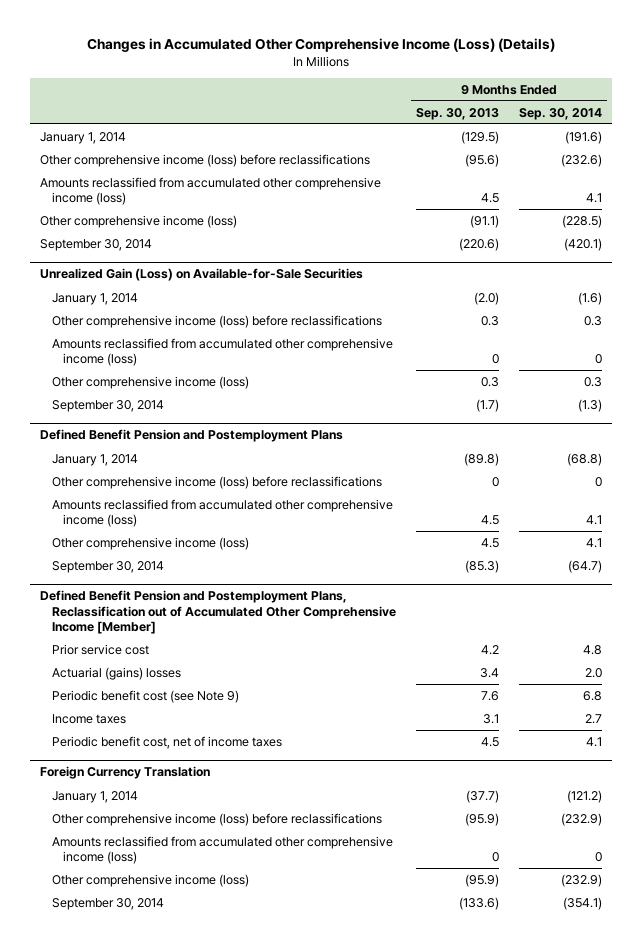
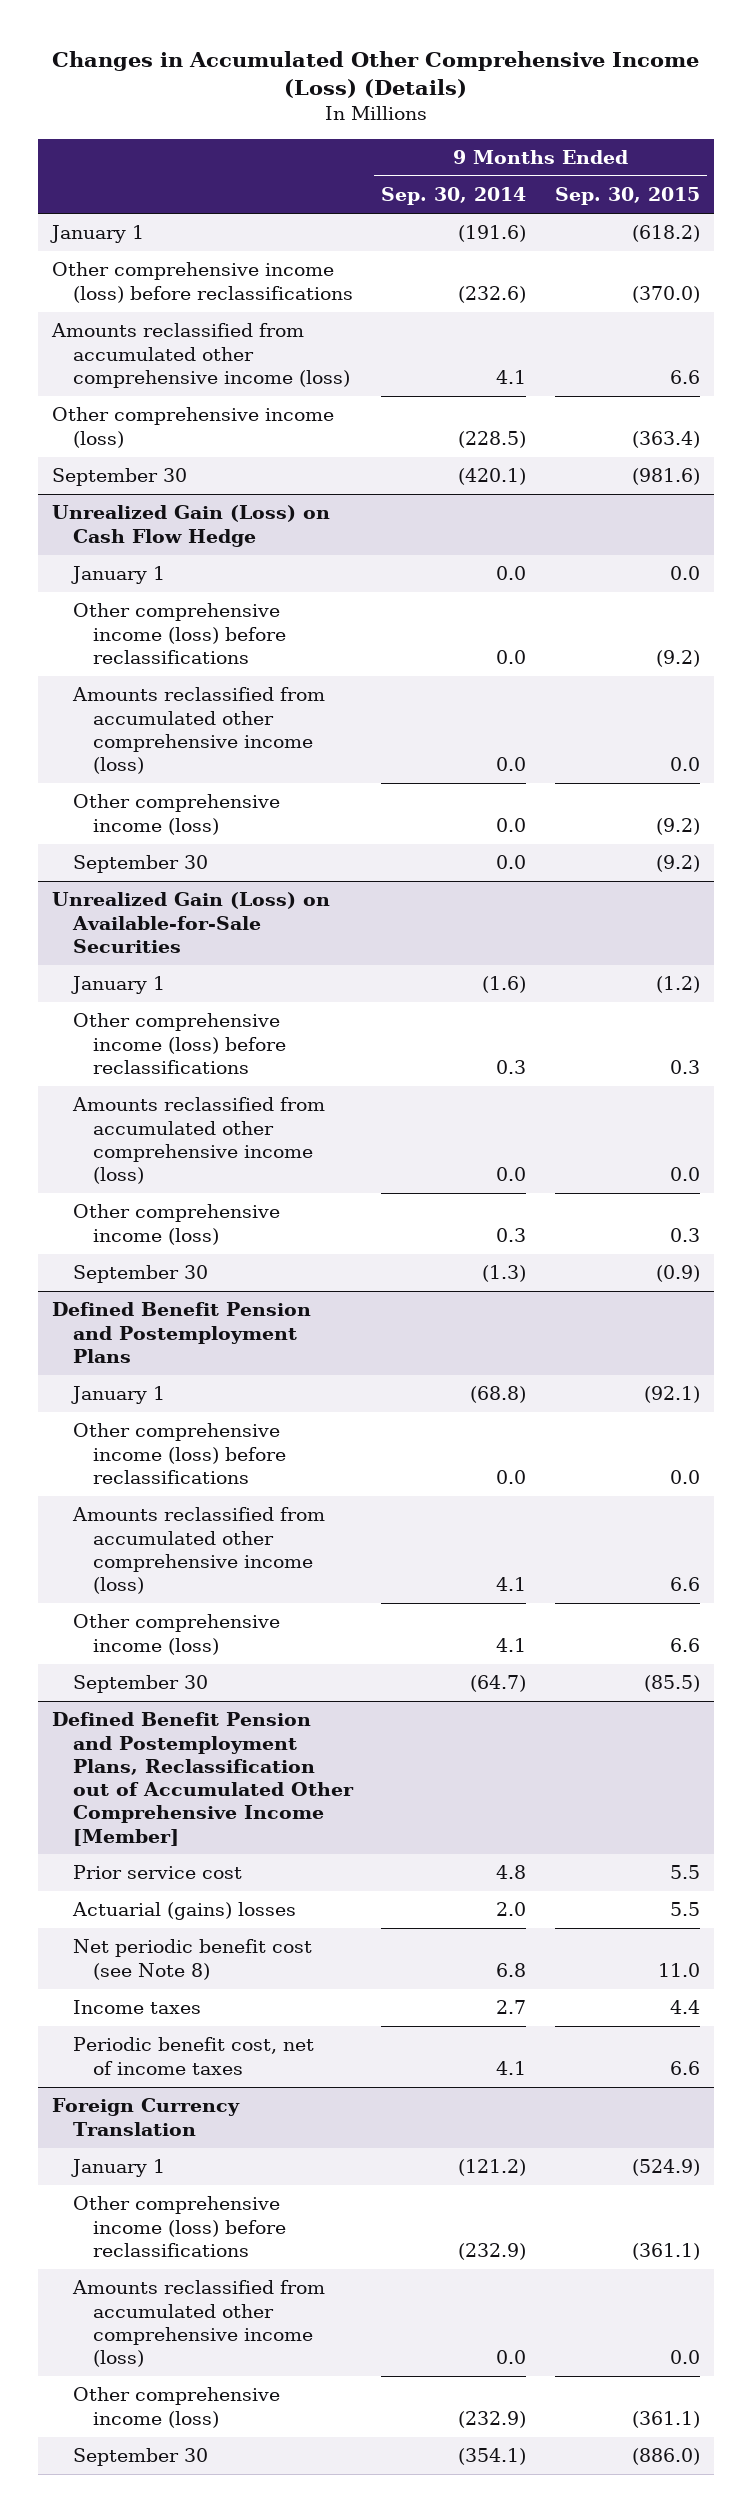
- | 9 Months Ended Sep. 30, 2013 | 9 Months Ended Sep. 30, 2014
+ | 9 Months Ended Sep. 30, 2014 | 9 Months Ended Sep. 30, 2015
- January 1, 2014 | (129.5) | (191.6)
+ January 1 | (191.6) | (618.2)
- September 30, 2014 | (220.6) | (420.1)
+ September 30 | (420.1) | (981.6)
+ Unrealized Gain (Loss) on Cash Flow Hedge
+ January 1 | 0.0 | 0.0
+ Other comprehensive income (loss) before reclassifications | 0.0 | (9.2)
+ Amounts reclassified from accumulated other comprehensive income (loss) | 0.0 | 0.0
+ Other comprehensive income (loss) | 0.0 | (9.2)
+ September 30 | 0.0 | (9.2)
@ Unrealized Gain (Loss) on Available-for-Sale Securities
- January 1, 2014 | (2.0) | (1.6)
+ January 1 | (1.6) | (1.2)
- Amounts reclassified from accumulated other comprehensive income (loss) | 0 | 0
+ Amounts reclassified from accumulated other comprehensive income (loss) | 0.0 | 0.0
- September 30, 2014 | (1.7) | (1.3)
+ September 30 | (1.3) | (0.9)
@ Defined Benefit Pension and Postemployment Plans
- January 1, 2014 | (89.8) | (68.8)
- Other comprehensive income (loss) before reclassifications | 0 | 0
+ January 1 | (68.8) | (92.1)
+ Other comprehensive income (loss) before reclassifications | 0.0 | 0.0
- September 30, 2014 | (85.3) | (64.7)
+ September 30 | (64.7) | (85.5)
@ Defined Benefit Pension and Postemployment Plans, Reclassification out of Accumulated Other Comprehensive Income [Member]
- Periodic benefit cost (see Note 9) | 7.6 | 6.8
+ Net periodic benefit cost (see Note 8) | 6.8 | 11.0
@ Foreign Currency Translation
- January 1, 2014 | (37.7) | (121.2)
+ January 1 | (121.2) | (524.9)
- Amounts reclassified from accumulated other comprehensive income (loss) | 0 | 0
+ Amounts reclassified from accumulated other comprehensive income (loss) | 0.0 | 0.0
- September 30, 2014 | (133.6) | (354.1)
+ September 30 | (354.1) | (886.0)

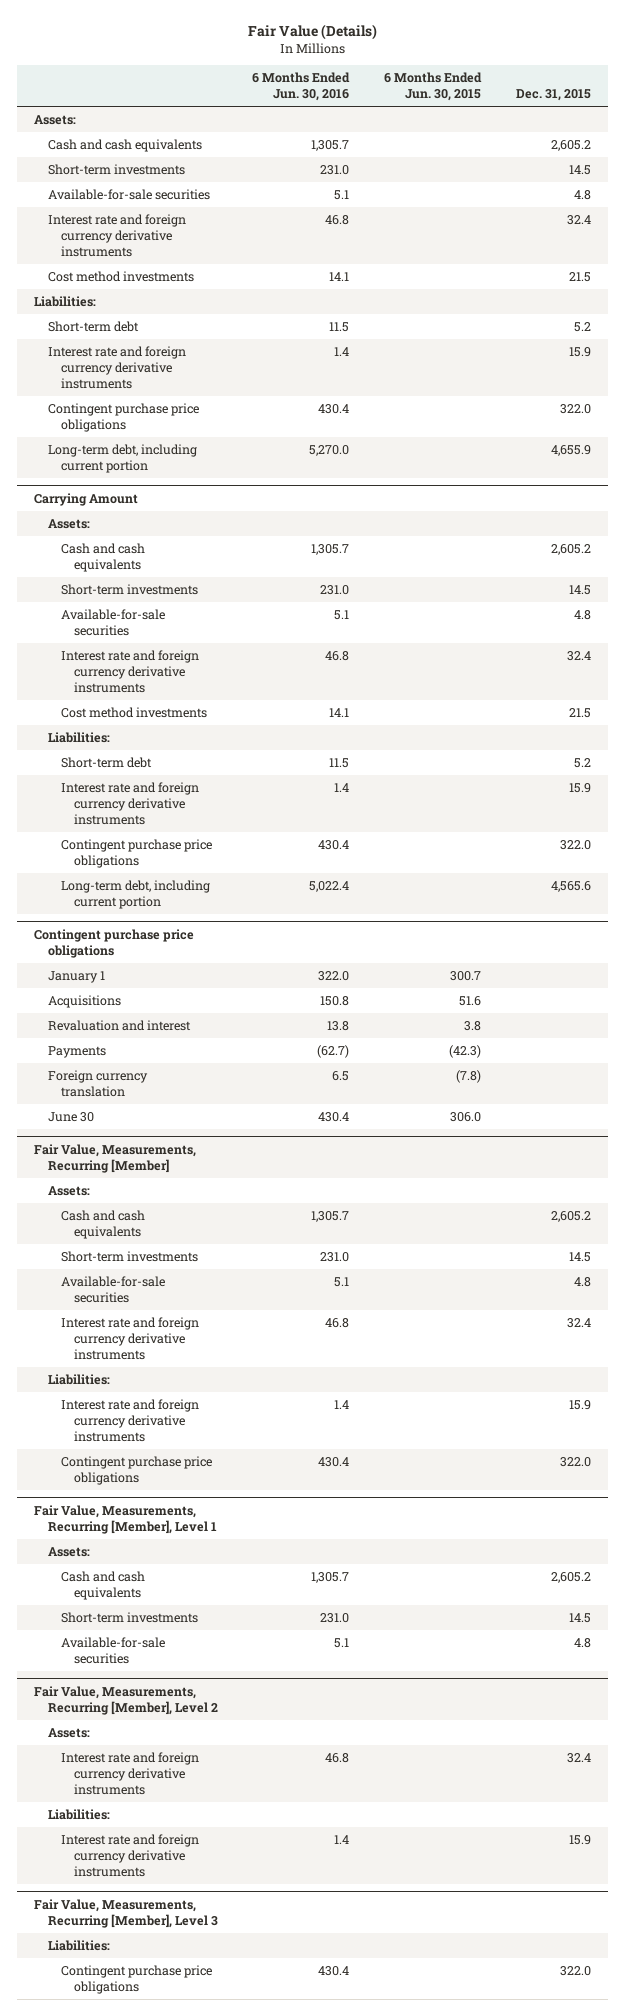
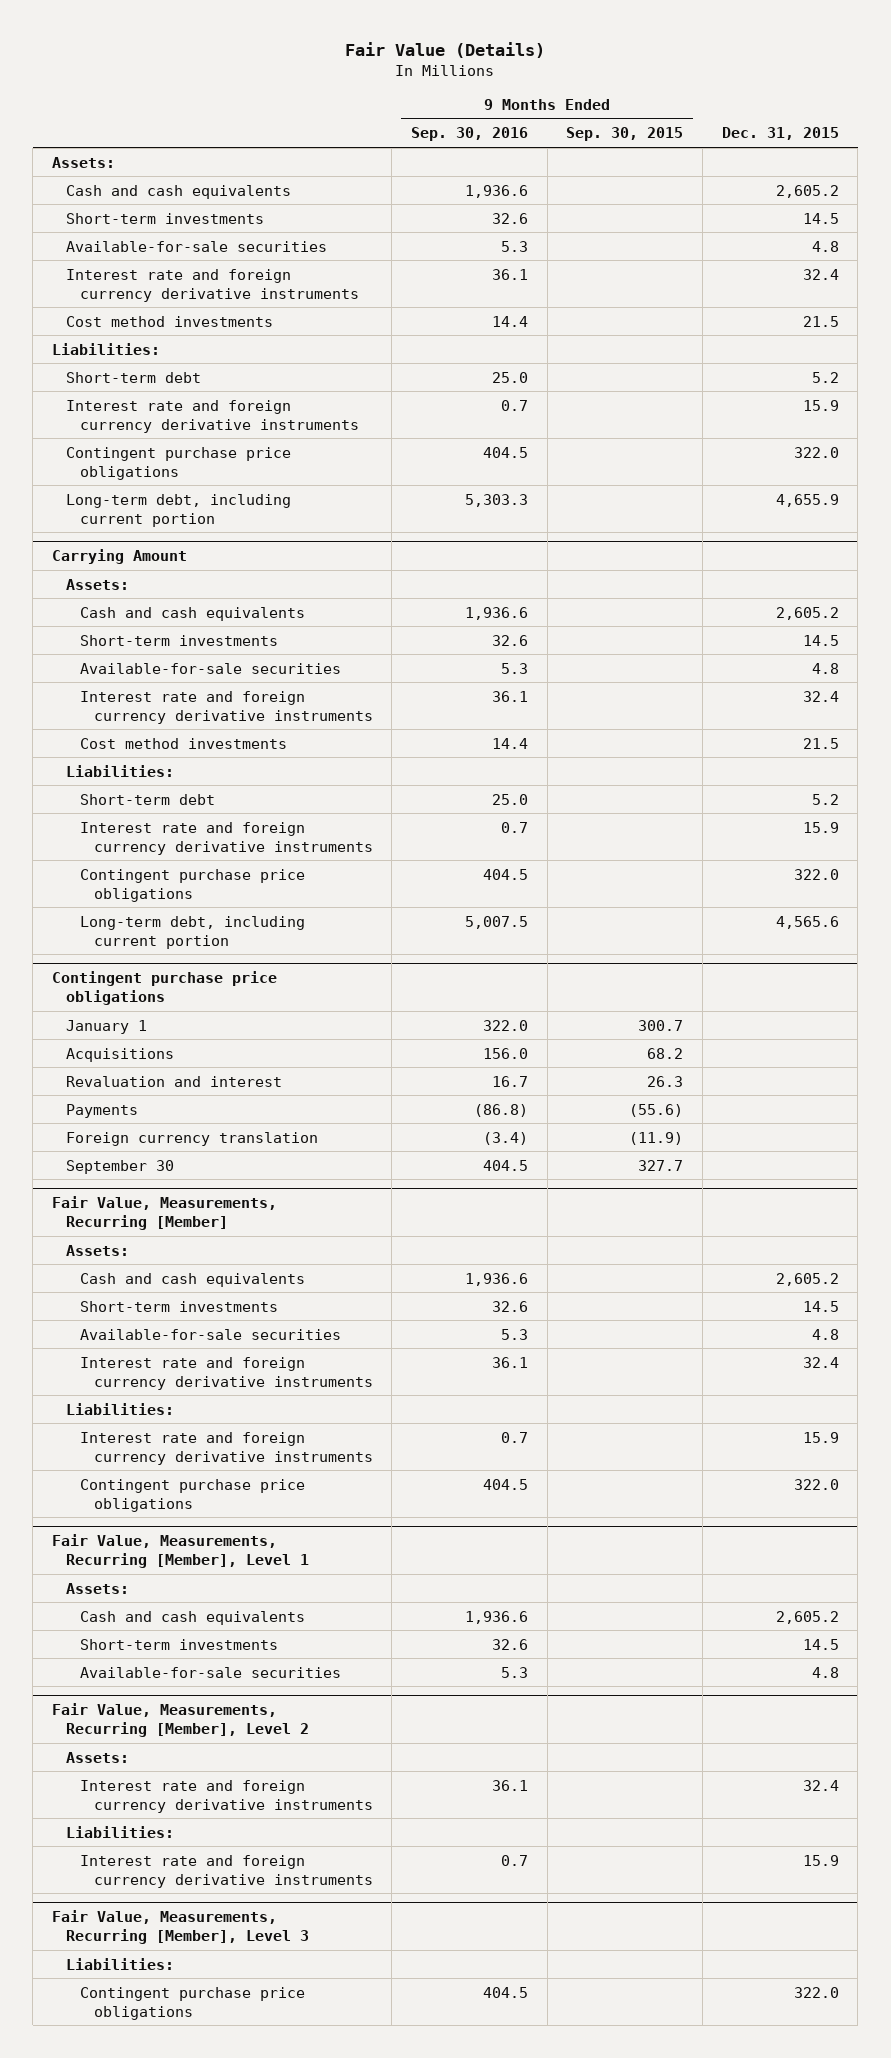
- | 6 Months Ended Jun. 30, 2016 | 6 Months Ended Jun. 30, 2015 | Dec. 31, 2015
+ | 9 Months Ended Sep. 30, 2016 | 9 Months Ended Sep. 30, 2015 | Dec. 31, 2015
@ Contingent purchase price obligations
- June 30 | 430.4 | 306.0 |
+ September 30 | 404.5 | 327.7 |

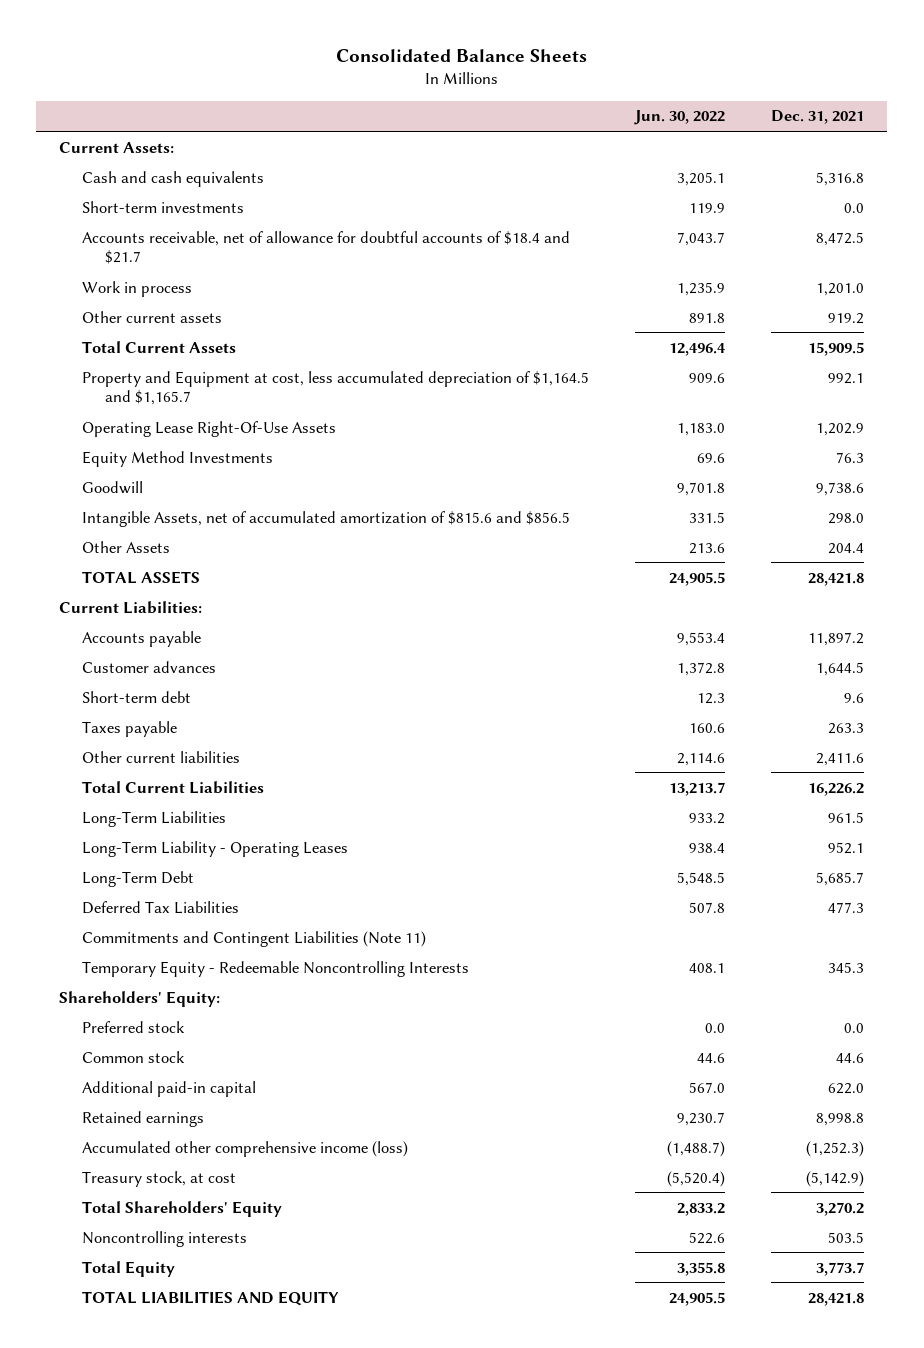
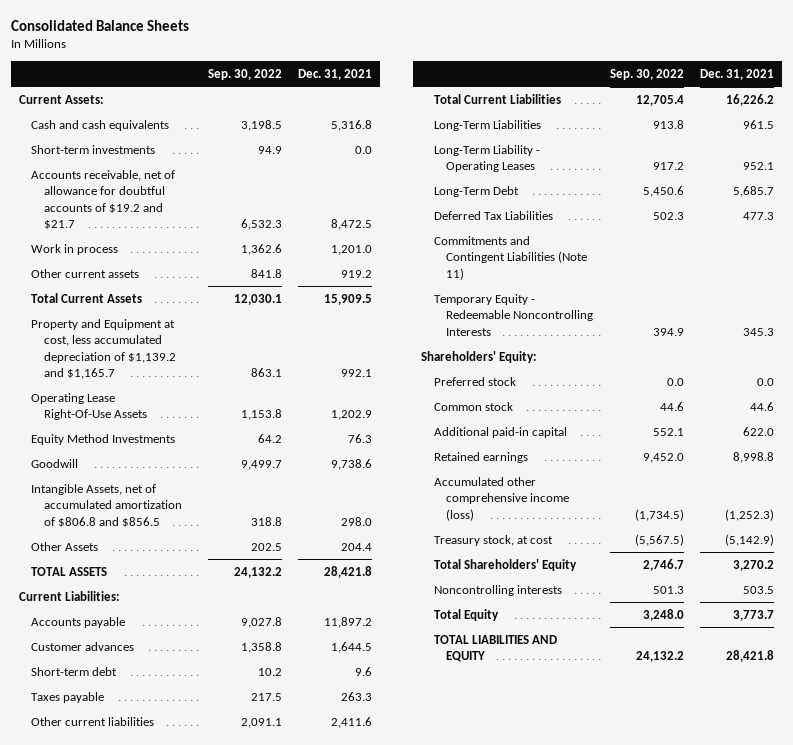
- | Jun. 30, 2022 | Dec. 31, 2021
+ | Sep. 30, 2022 | Dec. 31, 2021
- Accounts receivable, net of allowance for doubtful accounts of $18.4 and $21.7 | 7,043.7 | 8,472.5
+ Accounts receivable, net of allowance for doubtful accounts of $19.2 and $21.7 | 6,532.3 | 8,472.5
- Property and Equipment at cost, less accumulated depreciation of $1,164.5 and $1,165.7 | 909.6 | 992.1
+ Property and Equipment at cost, less accumulated depreciation of $1,139.2 and $1,165.7 | 863.1 | 992.1
- Intangible Assets, net of accumulated amortization of $815.6 and $856.5 | 331.5 | 298.0
+ Intangible Assets, net of accumulated amortization of $806.8 and $856.5 | 318.8 | 298.0

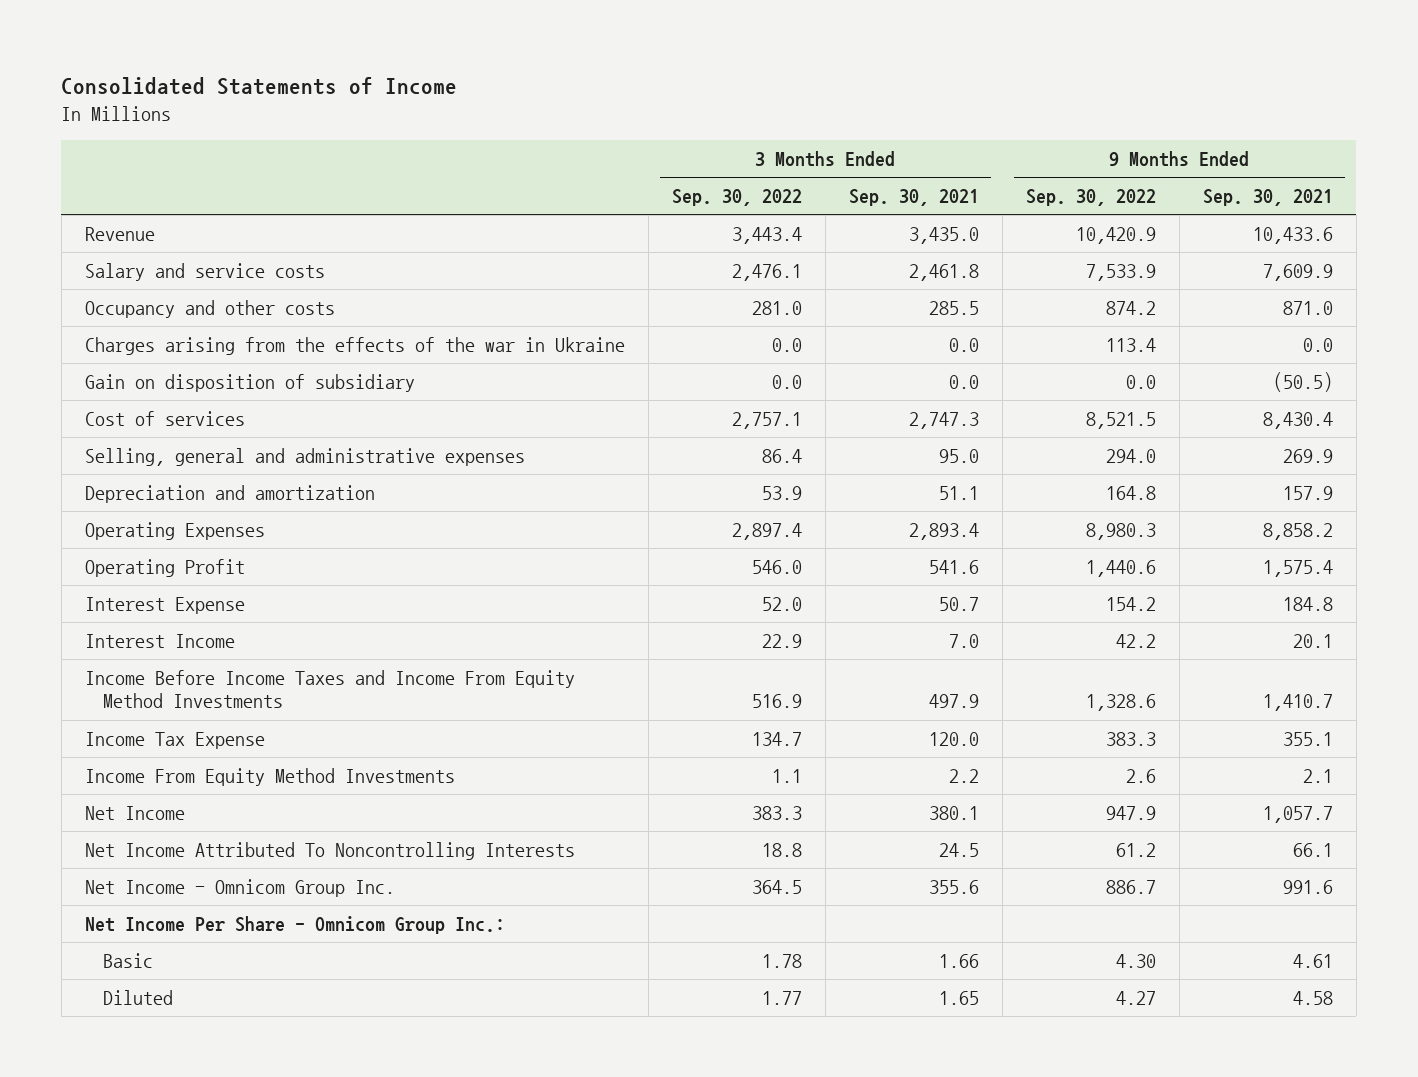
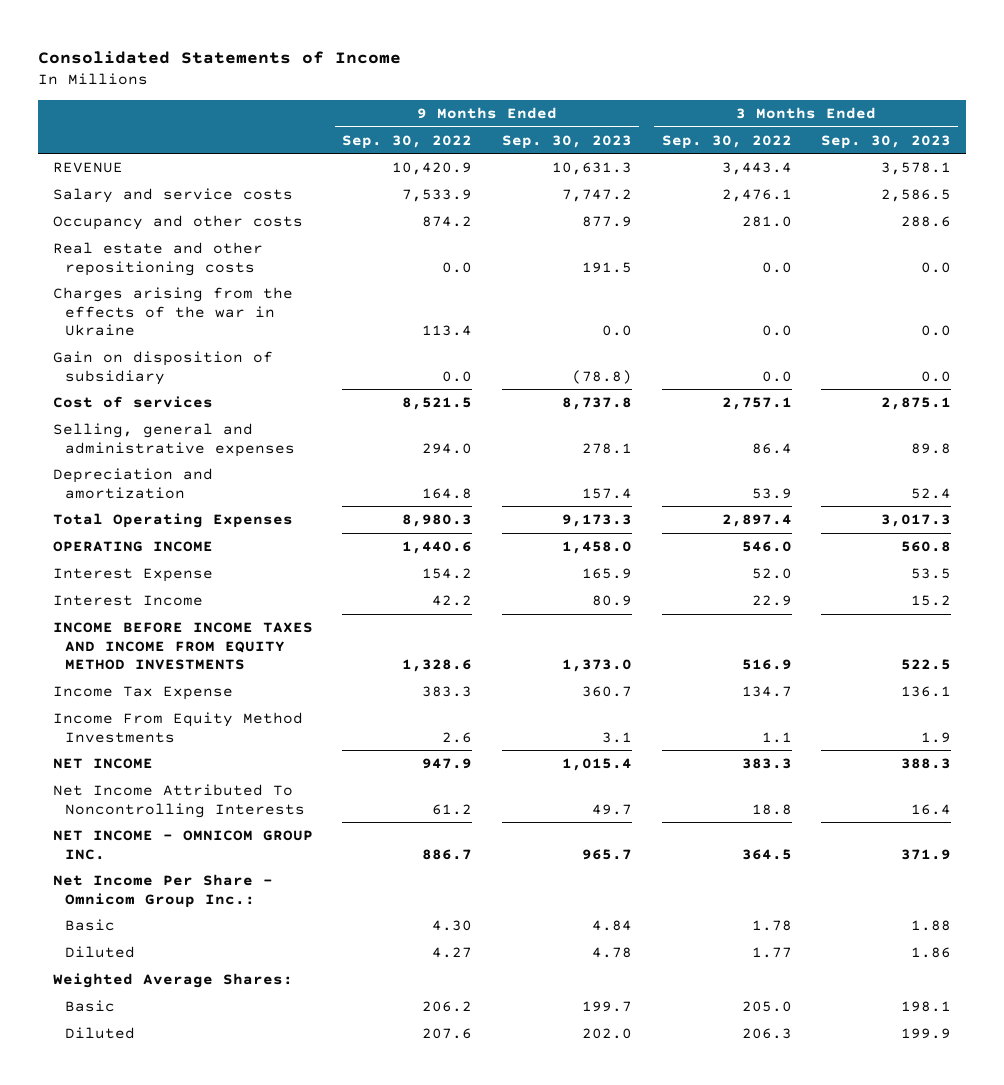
- | 3 Months Ended Sep. 30, 2022 | 3 Months Ended Sep. 30, 2021 | 9 Months Ended Sep. 30, 2022 | 9 Months Ended Sep. 30, 2021
+ | 9 Months Ended Sep. 30, 2022 | 9 Months Ended Sep. 30, 2023 | 3 Months Ended Sep. 30, 2022 | 3 Months Ended Sep. 30, 2023
- Revenue | 3,443.4 | 3,435.0 | 10,420.9 | 10,433.6
+ REVENUE | 10,420.9 | 10,631.3 | 3,443.4 | 3,578.1
+ Real estate and other repositioning costs | 0.0 | 191.5 | 0.0 | 0.0
- Operating Expenses | 2,897.4 | 2,893.4 | 8,980.3 | 8,858.2
- Operating Profit | 546.0 | 541.6 | 1,440.6 | 1,575.4
+ Total Operating Expenses | 8,980.3 | 9,173.3 | 2,897.4 | 3,017.3
+ OPERATING INCOME | 1,440.6 | 1,458.0 | 546.0 | 560.8
- Income Before Income Taxes and Income From Equity Method Investments | 516.9 | 497.9 | 1,328.6 | 1,410.7
+ INCOME BEFORE INCOME TAXES AND INCOME FROM EQUITY METHOD INVESTMENTS | 1,328.6 | 1,373.0 | 516.9 | 522.5
- Net Income | 383.3 | 380.1 | 947.9 | 1,057.7
+ NET INCOME | 947.9 | 1,015.4 | 383.3 | 388.3
- Net Income - Omnicom Group Inc. | 364.5 | 355.6 | 886.7 | 991.6
+ NET INCOME - OMNICOM GROUP INC. | 886.7 | 965.7 | 364.5 | 371.9
+ Weighted Average Shares:
+ Basic | 206.2 | 199.7 | 205.0 | 198.1
+ Diluted | 207.6 | 202.0 | 206.3 | 199.9

